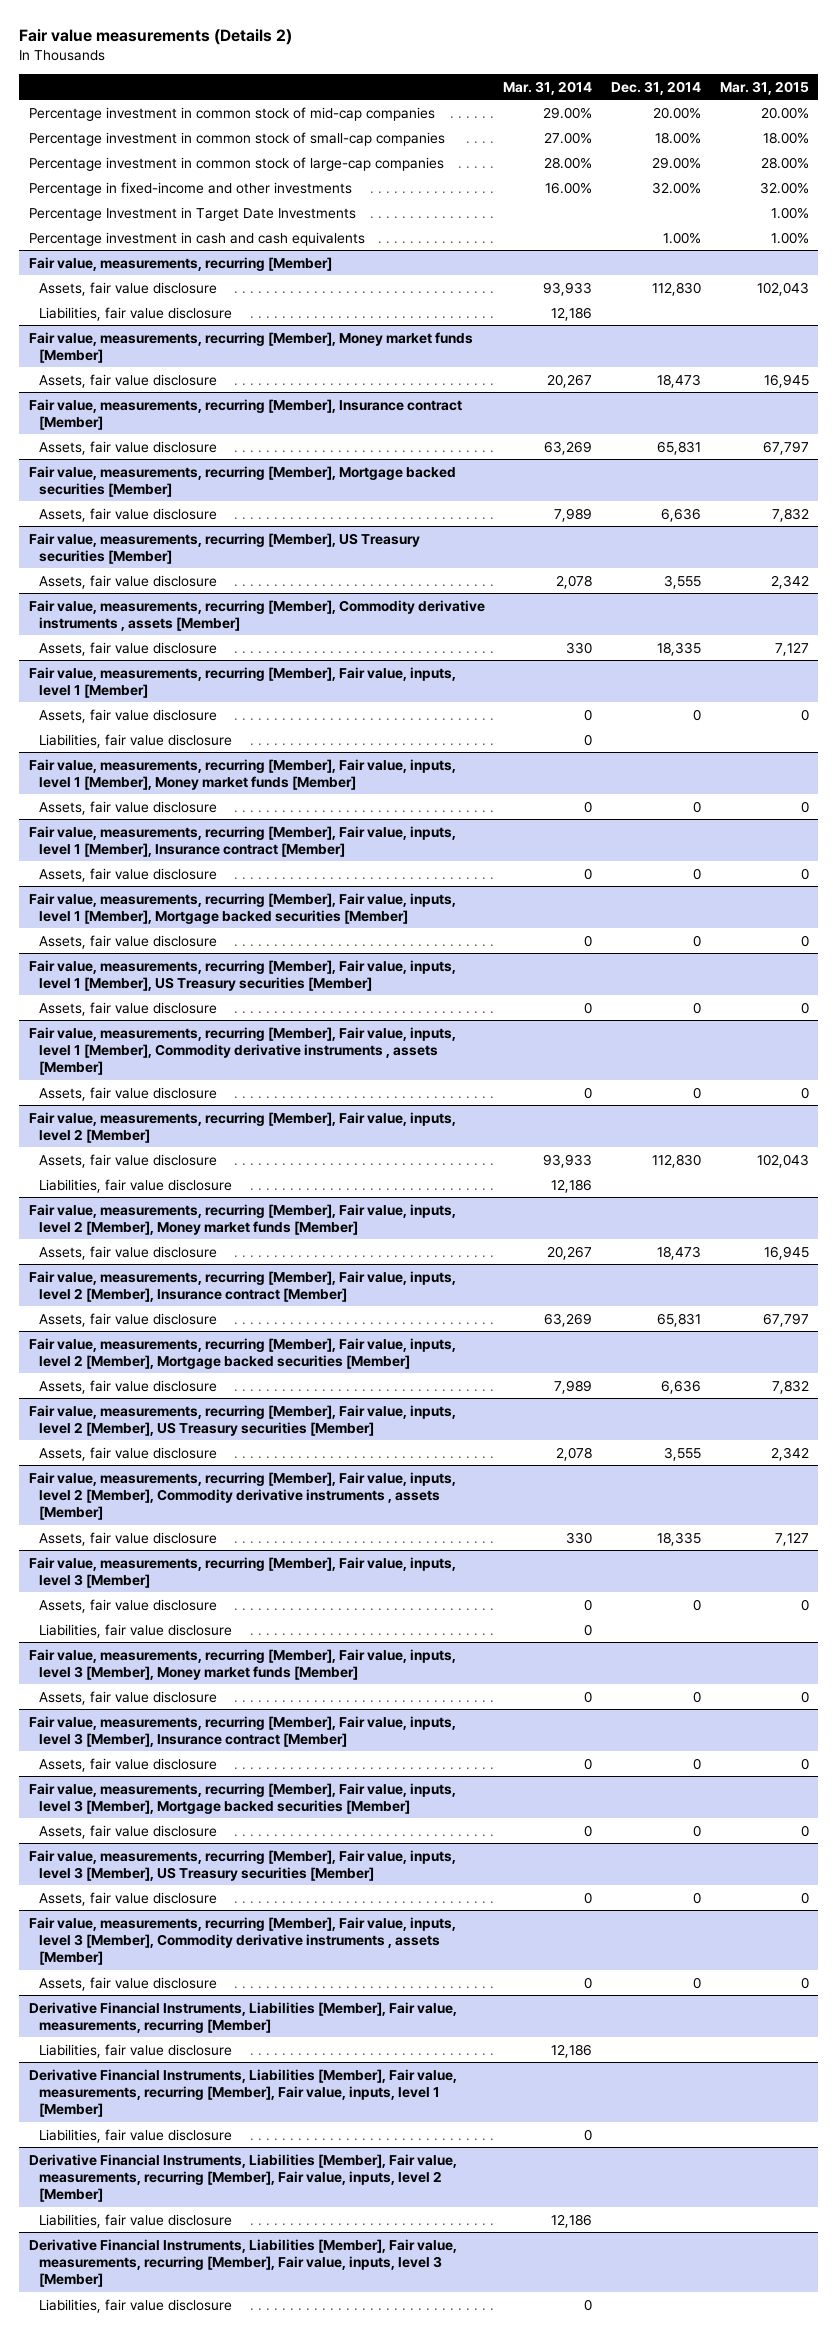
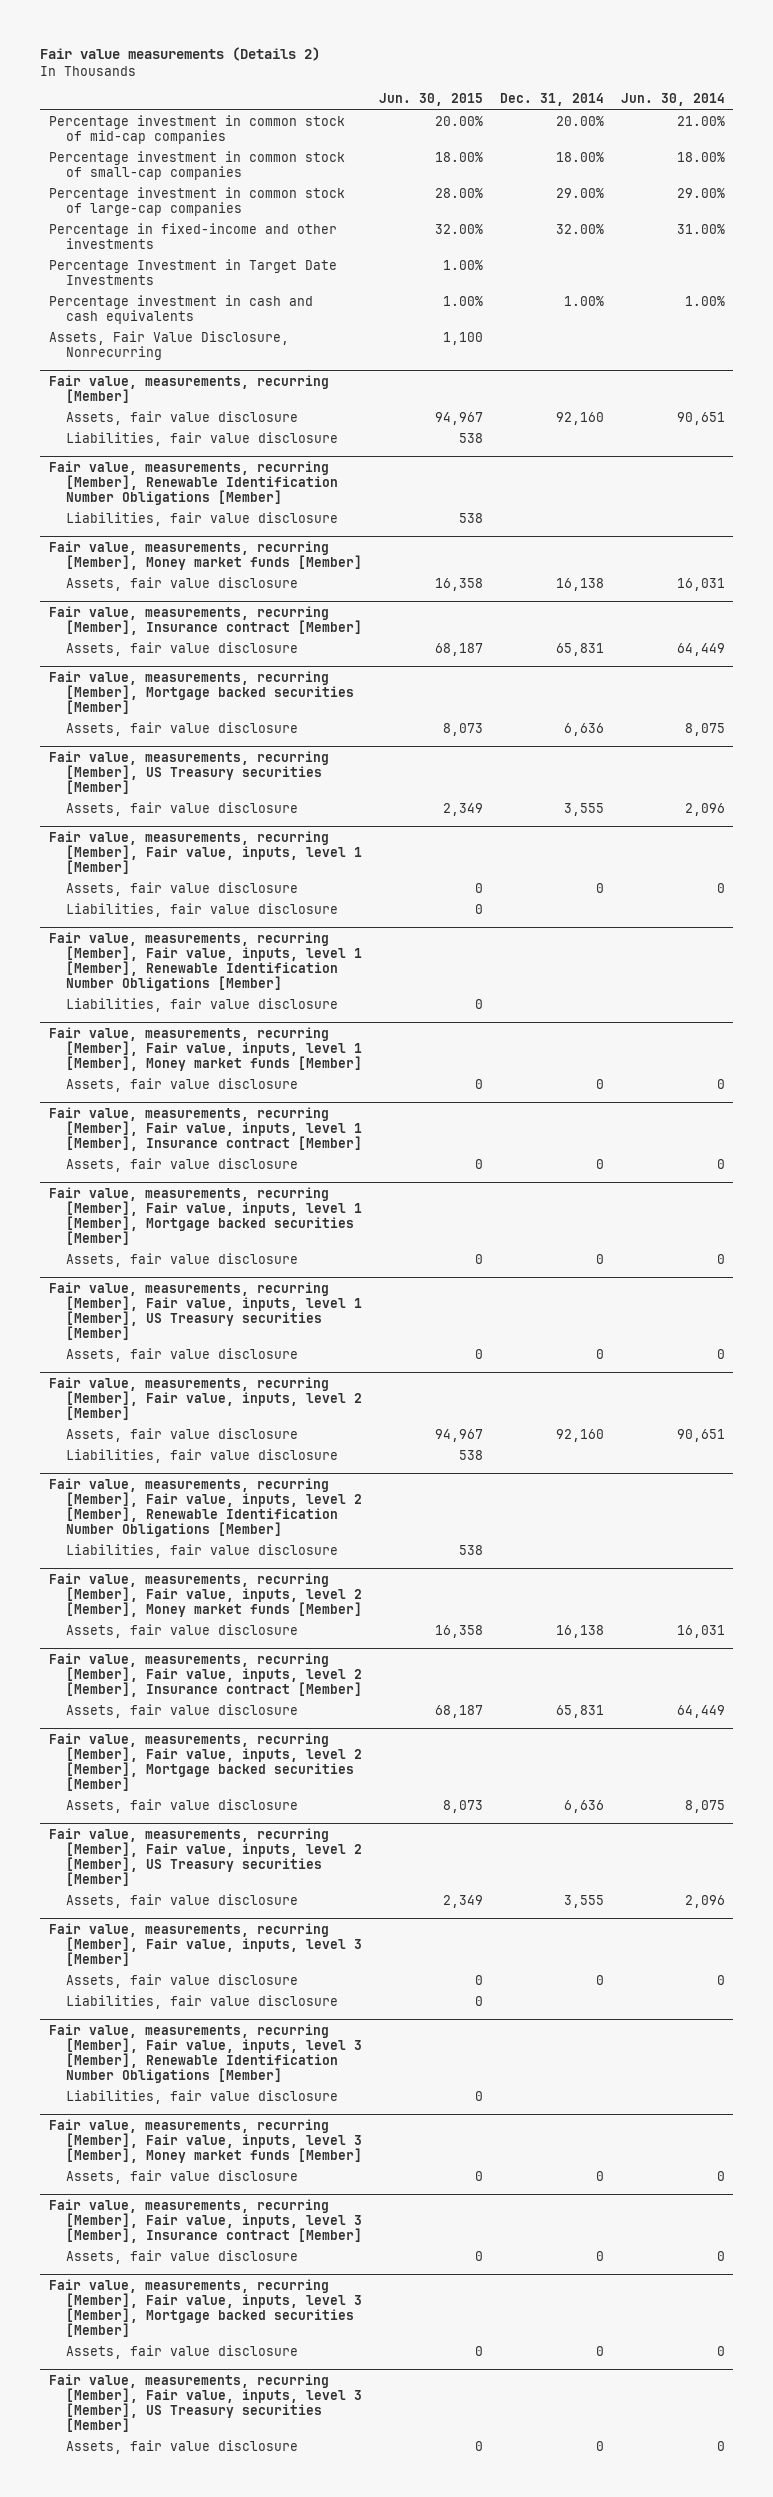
- | Mar. 31, 2014 | Dec. 31, 2014 | Mar. 31, 2015
+ | Jun. 30, 2015 | Dec. 31, 2014 | Jun. 30, 2014
+ Assets, Fair Value Disclosure, Nonrecurring | 1,100 | |
@ Fair value, measurements, recurring [Member]
- Assets, fair value disclosure | 93,933 | 112,830 | 102,043
+ Assets, fair value disclosure | 94,967 | 92,160 | 90,651
+ Fair value, measurements, recurring [Member], Renewable Identification Number Obligations [Member]
+ Liabilities, fair value disclosure | 538 | |
@ Fair value, measurements, recurring [Member], Money market funds [Member]
- Assets, fair value disclosure | 20,267 | 18,473 | 16,945
+ Assets, fair value disclosure | 16,358 | 16,138 | 16,031
- Fair value, measurements, recurring [Member], Commodity derivative instruments , assets [Member]
- Assets, fair value disclosure | 330 | 18,335 | 7,127
+ Fair value, measurements, recurring [Member], Fair value, inputs, level 1 [Member], Renewable Identification Number Obligations [Member]
+ Liabilities, fair value disclosure | 0 | |
- Fair value, measurements, recurring [Member], Fair value, inputs, level 1 [Member], Commodity derivative instruments , assets [Member]
- Assets, fair value disclosure | 0 | 0 | 0
@ Fair value, measurements, recurring [Member], Fair value, inputs, level 2 [Member]
- Assets, fair value disclosure | 93,933 | 112,830 | 102,043
+ Assets, fair value disclosure | 94,967 | 92,160 | 90,651
+ Fair value, measurements, recurring [Member], Fair value, inputs, level 2 [Member], Renewable Identification Number Obligations [Member]
+ Liabilities, fair value disclosure | 538 | |
@ Fair value, measurements, recurring [Member], Fair value, inputs, level 2 [Member], Money market funds [Member]
- Assets, fair value disclosure | 20,267 | 18,473 | 16,945
+ Assets, fair value disclosure | 16,358 | 16,138 | 16,031
- Fair value, measurements, recurring [Member], Fair value, inputs, level 2 [Member], Commodity derivative instruments , assets [Member]
- Assets, fair value disclosure | 330 | 18,335 | 7,127
+ Fair value, measurements, recurring [Member], Fair value, inputs, level 3 [Member], Renewable Identification Number Obligations [Member]
+ Liabilities, fair value disclosure | 0 | |
- Fair value, measurements, recurring [Member], Fair value, inputs, level 3 [Member], Commodity derivative instruments , assets [Member]
- Assets, fair value disclosure | 0 | 0 | 0
- Derivative Financial Instruments, Liabilities [Member], Fair value, measurements, recurring [Member]
- Liabilities, fair value disclosure | 12,186 | |
- Derivative Financial Instruments, Liabilities [Member], Fair value, measurements, recurring [Member], Fair value, inputs, level 1 [Member]
- Liabilities, fair value disclosure | 0 | |
- Derivative Financial Instruments, Liabilities [Member], Fair value, measurements, recurring [Member], Fair value, inputs, level 2 [Member]
- Liabilities, fair value disclosure | 12,186 | |
- Derivative Financial Instruments, Liabilities [Member], Fair value, measurements, recurring [Member], Fair value, inputs, level 3 [Member]
- Liabilities, fair value disclosure | 0 | |

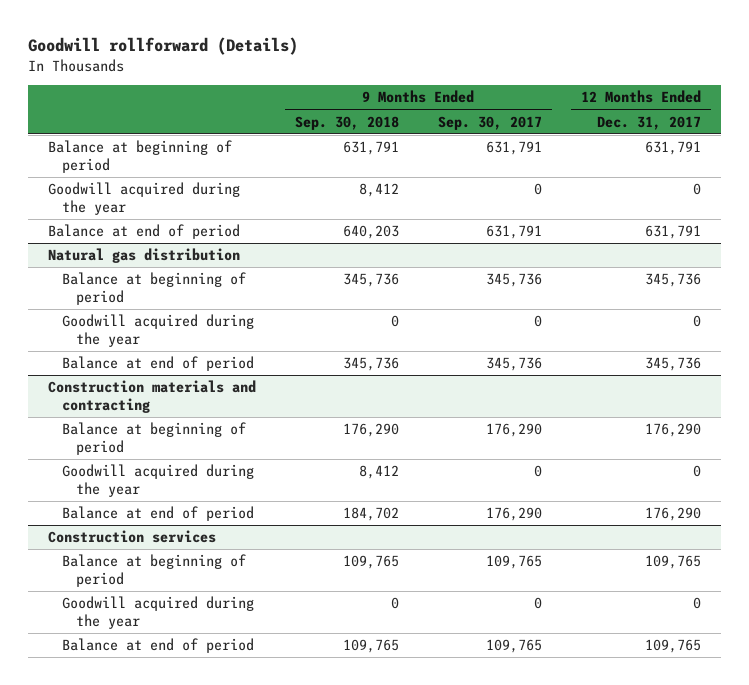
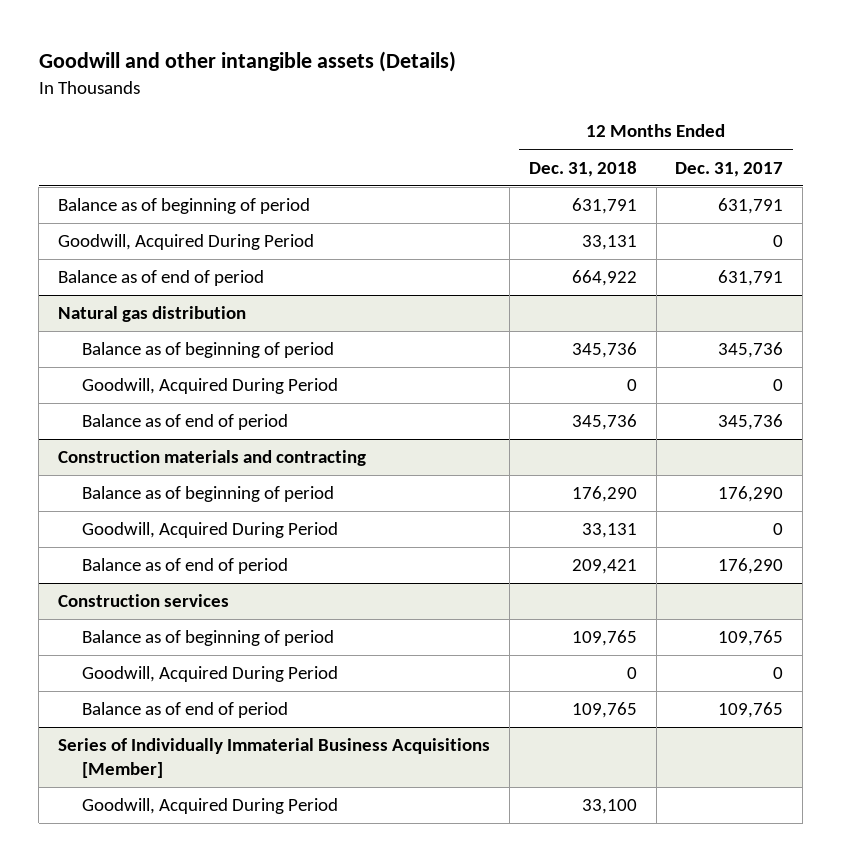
- Goodwill rollforward (Details)
+ Goodwill and other intangible assets (Details)
- | 9 Months Ended Sep. 30, 2018 | 9 Months Ended Sep. 30, 2017 | 12 Months Ended Dec. 31, 2017
+ | 12 Months Ended Dec. 31, 2018 | 12 Months Ended Dec. 31, 2017
- Balance at beginning of period | 631,791 | 631,791 | 631,791
- Goodwill acquired during the year | 8,412 | 0 | 0
- Balance at end of period | 640,203 | 631,791 | 631,791
+ Balance as of beginning of period | 631,791 | 631,791
+ Goodwill, Acquired During Period | 33,131 | 0
+ Balance as of end of period | 664,922 | 631,791
@ Natural gas distribution
- Balance at beginning of period | 345,736 | 345,736 | 345,736
- Goodwill acquired during the year | 0 | 0 | 0
- Balance at end of period | 345,736 | 345,736 | 345,736
+ Balance as of beginning of period | 345,736 | 345,736
+ Goodwill, Acquired During Period | 0 | 0
+ Balance as of end of period | 345,736 | 345,736
@ Construction materials and contracting
- Balance at beginning of period | 176,290 | 176,290 | 176,290
- Goodwill acquired during the year | 8,412 | 0 | 0
- Balance at end of period | 184,702 | 176,290 | 176,290
+ Balance as of beginning of period | 176,290 | 176,290
+ Goodwill, Acquired During Period | 33,131 | 0
+ Balance as of end of period | 209,421 | 176,290
@ Construction services
- Balance at beginning of period | 109,765 | 109,765 | 109,765
- Goodwill acquired during the year | 0 | 0 | 0
- Balance at end of period | 109,765 | 109,765 | 109,765
+ Balance as of beginning of period | 109,765 | 109,765
+ Goodwill, Acquired During Period | 0 | 0
+ Balance as of end of period | 109,765 | 109,765
+ Series of Individually Immaterial Business Acquisitions [Member]
+ Goodwill, Acquired During Period | 33,100 |

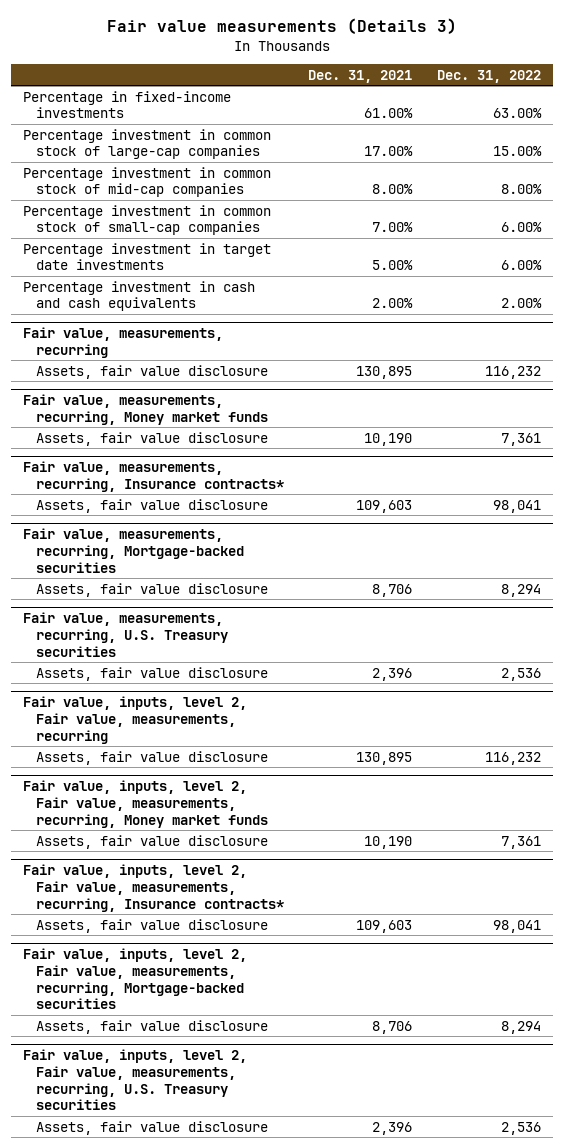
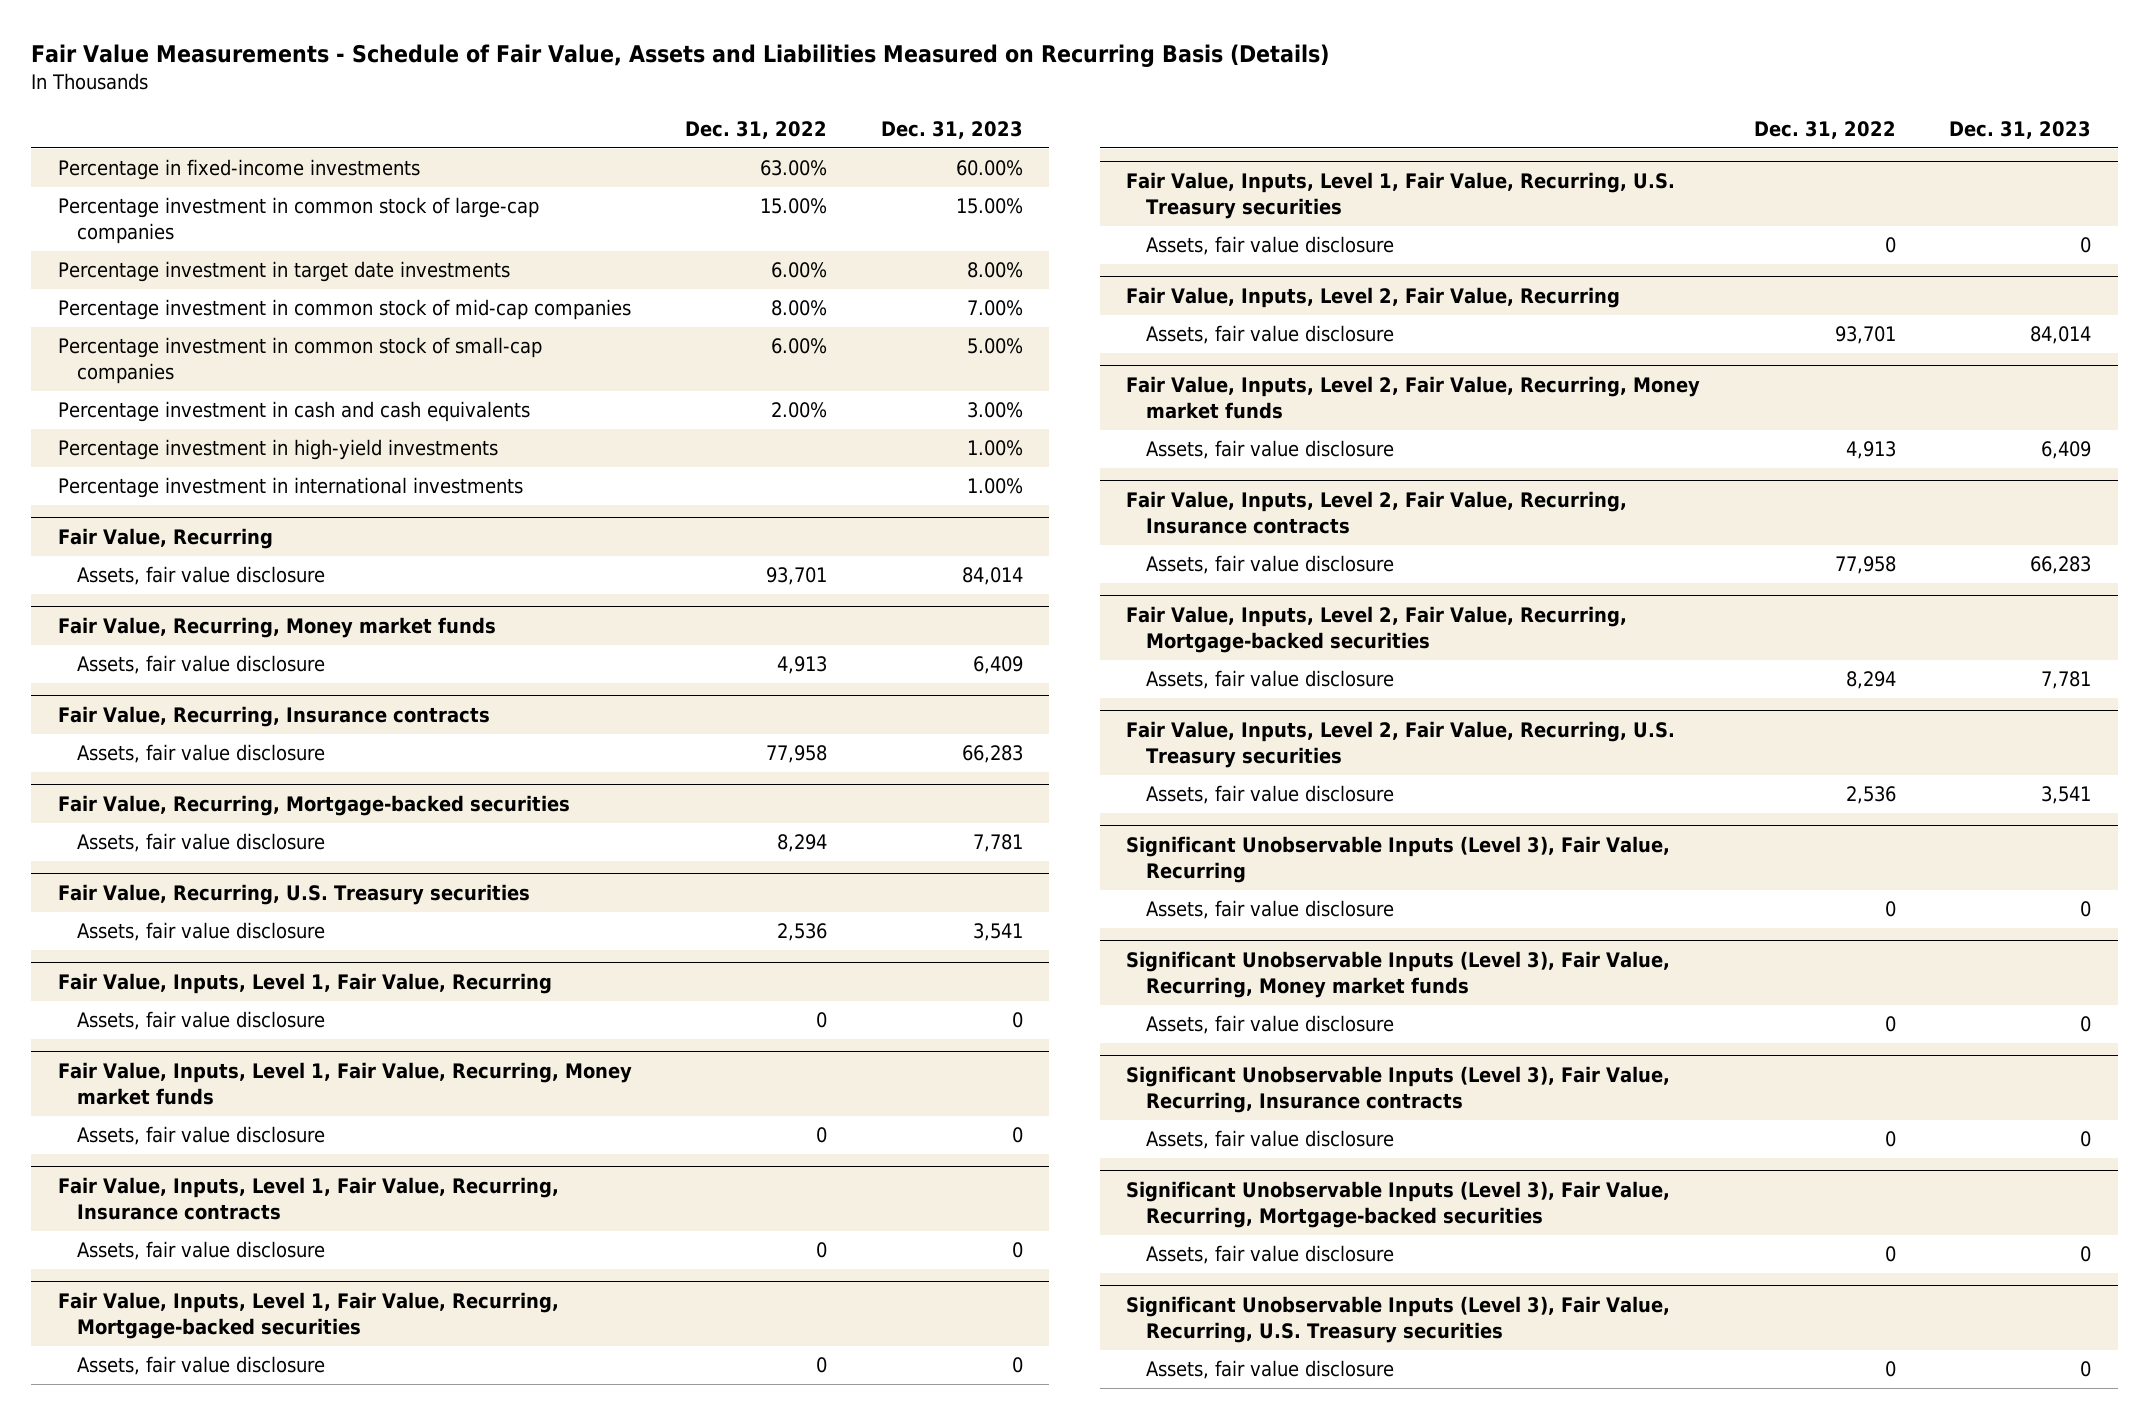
- Fair value measurements (Details 3)
+ Fair Value Measurements - Schedule of Fair Value, Assets and Liabilities Measured on Recurring Basis (Details)
- | Dec. 31, 2021 | Dec. 31, 2022
+ | Dec. 31, 2022 | Dec. 31, 2023
moved up: Percentage investment in target date investments | 6.00% | 8.00%
- Fair value, measurements, recurring
- Assets, fair value disclosure | 130,895 | 116,232
- Fair value, measurements, recurring, Money market funds
- Assets, fair value disclosure | 10,190 | 7,361
- Fair value, measurements, recurring, Insurance contracts*
- Assets, fair value disclosure | 109,603 | 98,041
- Fair value, measurements, recurring, Mortgage-backed securities
+ Percentage investment in high-yield investments | | 1.00%
+ Percentage investment in international investments | | 1.00%
+ Fair Value, Recurring
+ Assets, fair value disclosure | 93,701 | 84,014
+ Fair Value, Recurring, Money market funds
+ Assets, fair value disclosure | 4,913 | 6,409
+ Fair Value, Recurring, Insurance contracts
+ Assets, fair value disclosure | 77,958 | 66,283
+ Fair Value, Recurring, Mortgage-backed securities
- Fair value, measurements, recurring, U.S. Treasury securities
+ Fair Value, Recurring, U.S. Treasury securities
- Fair value, inputs, level 2, Fair value, measurements, recurring
- Assets, fair value disclosure | 130,895 | 116,232
- Fair value, inputs, level 2, Fair value, measurements, recurring, Money market funds
- Assets, fair value disclosure | 10,190 | 7,361
- Fair value, inputs, level 2, Fair value, measurements, recurring, Insurance contracts*
- Assets, fair value disclosure | 109,603 | 98,041
- Fair value, inputs, level 2, Fair value, measurements, recurring, Mortgage-backed securities
+ Fair Value, Inputs, Level 1, Fair Value, Recurring
+ Assets, fair value disclosure | 0 | 0
+ Fair Value, Inputs, Level 1, Fair Value, Recurring, Money market funds
+ Assets, fair value disclosure | 0 | 0
+ Fair Value, Inputs, Level 1, Fair Value, Recurring, Insurance contracts
+ Assets, fair value disclosure | 0 | 0
+ Fair Value, Inputs, Level 1, Fair Value, Recurring, Mortgage-backed securities
+ Assets, fair value disclosure | 0 | 0
+ Fair Value, Inputs, Level 1, Fair Value, Recurring, U.S. Treasury securities
+ Assets, fair value disclosure | 0 | 0
+ Fair Value, Inputs, Level 2, Fair Value, Recurring
+ Assets, fair value disclosure | 93,701 | 84,014
+ Fair Value, Inputs, Level 2, Fair Value, Recurring, Money market funds
+ Assets, fair value disclosure | 4,913 | 6,409
+ Fair Value, Inputs, Level 2, Fair Value, Recurring, Insurance contracts
+ Assets, fair value disclosure | 77,958 | 66,283
+ Fair Value, Inputs, Level 2, Fair Value, Recurring, Mortgage-backed securities
- Fair value, inputs, level 2, Fair value, measurements, recurring, U.S. Treasury securities
+ Fair Value, Inputs, Level 2, Fair Value, Recurring, U.S. Treasury securities
+ Significant Unobservable Inputs (Level 3), Fair Value, Recurring
+ Assets, fair value disclosure | 0 | 0
+ Significant Unobservable Inputs (Level 3), Fair Value, Recurring, Money market funds
+ Assets, fair value disclosure | 0 | 0
+ Significant Unobservable Inputs (Level 3), Fair Value, Recurring, Insurance contracts
+ Assets, fair value disclosure | 0 | 0
+ Significant Unobservable Inputs (Level 3), Fair Value, Recurring, Mortgage-backed securities
+ Assets, fair value disclosure | 0 | 0
+ Significant Unobservable Inputs (Level 3), Fair Value, Recurring, U.S. Treasury securities
+ Assets, fair value disclosure | 0 | 0

